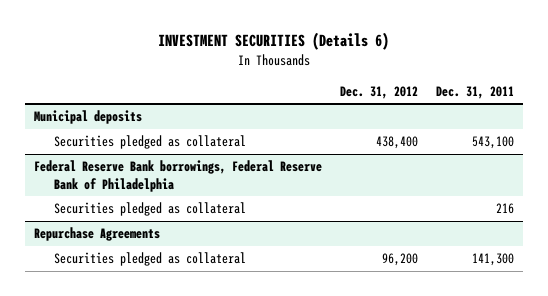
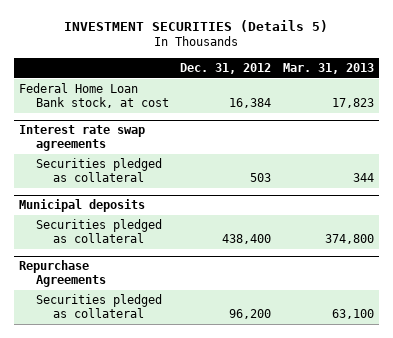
- INVESTMENT SECURITIES (Details 6)
+ INVESTMENT SECURITIES (Details 5)
- | Dec. 31, 2012 | Dec. 31, 2011
+ | Dec. 31, 2012 | Mar. 31, 2013
+ Federal Home Loan Bank stock, at cost | 16,384 | 17,823
+ Interest rate swap agreements
+ Securities pledged as collateral | 503 | 344
- Federal Reserve Bank borrowings, Federal Reserve Bank of Philadelphia
- Securities pledged as collateral | | 216

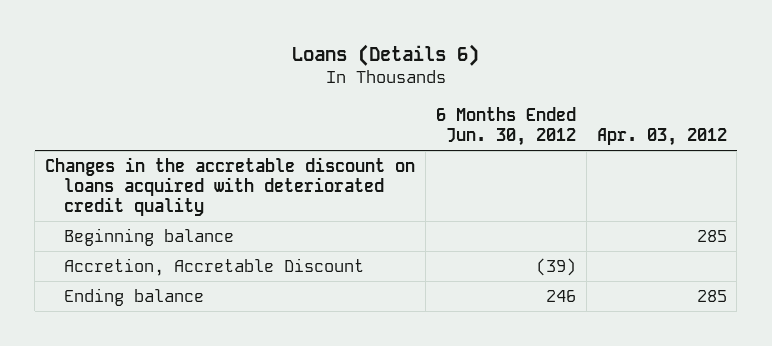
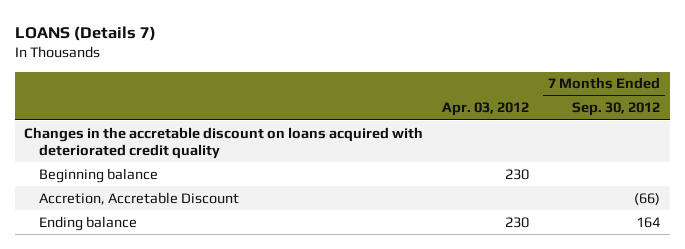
- Loans (Details 6)
+ LOANS (Details 7)
- | 6 Months Ended Jun. 30, 2012 | Apr. 03, 2012
+ | Apr. 03, 2012 | 7 Months Ended Sep. 30, 2012
- Beginning balance | | 285
+ Beginning balance | 230 |
- Ending balance | 246 | 285
+ Ending balance | 230 | 164

